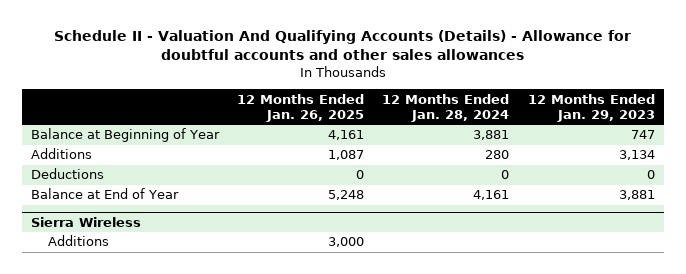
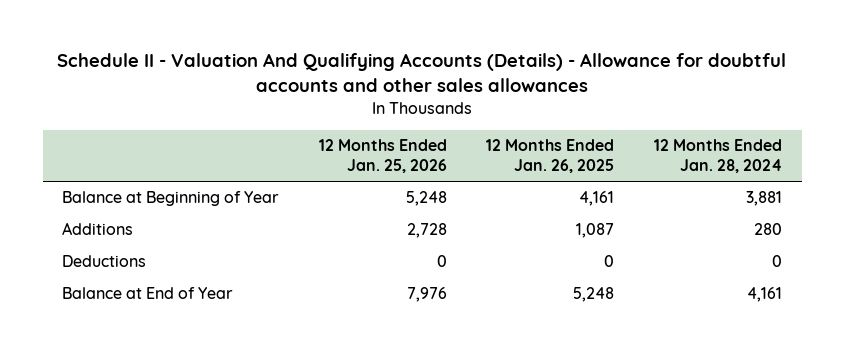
- | 12 Months Ended Jan. 26, 2025 | 12 Months Ended Jan. 28, 2024 | 12 Months Ended Jan. 29, 2023
+ | 12 Months Ended Jan. 25, 2026 | 12 Months Ended Jan. 26, 2025 | 12 Months Ended Jan. 28, 2024
- Sierra Wireless
- Additions | 3,000 | |

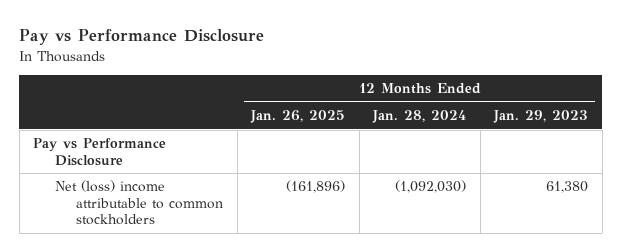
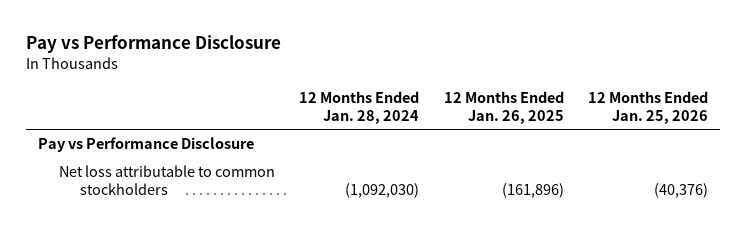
- | 12 Months Ended Jan. 26, 2025 | 12 Months Ended Jan. 28, 2024 | 12 Months Ended Jan. 29, 2023
+ | 12 Months Ended Jan. 28, 2024 | 12 Months Ended Jan. 26, 2025 | 12 Months Ended Jan. 25, 2026
- Net (loss) income attributable to common stockholders | (161,896) | (1,092,030) | 61,380
+ Net loss attributable to common stockholders | (1,092,030) | (161,896) | (40,376)

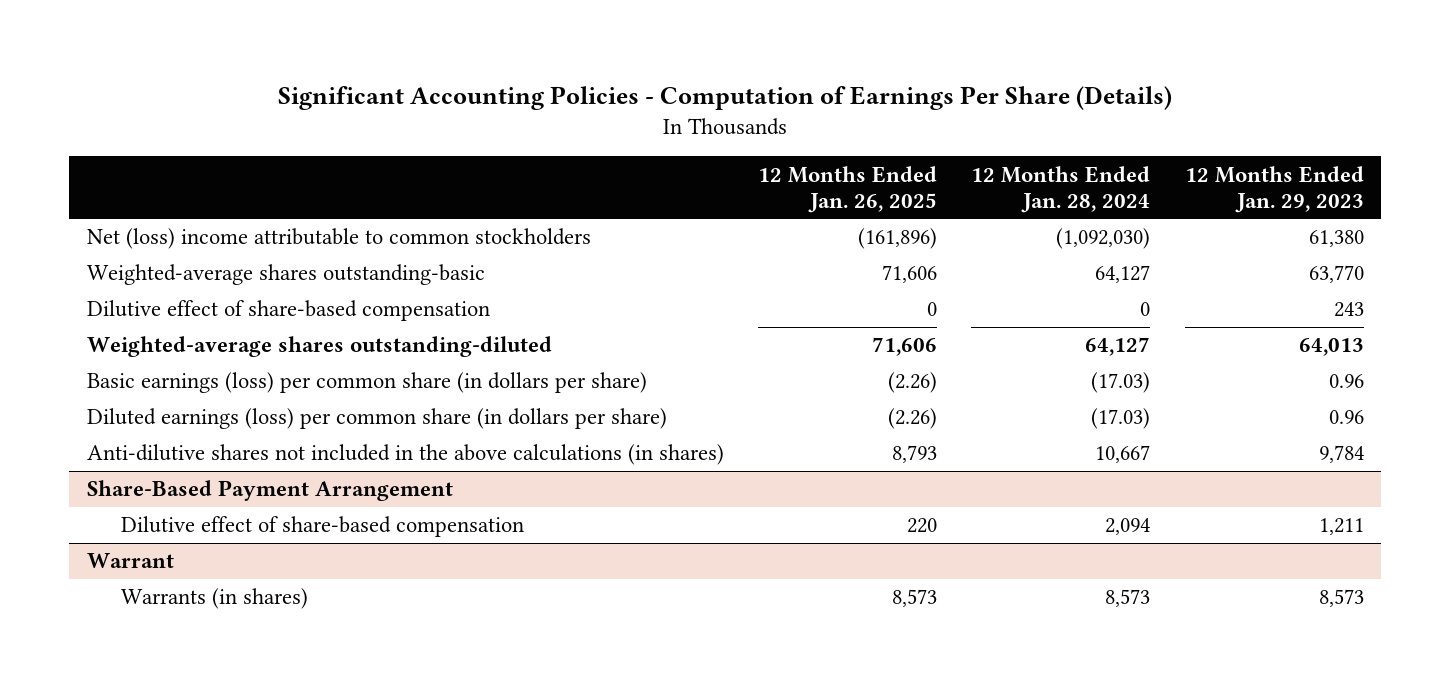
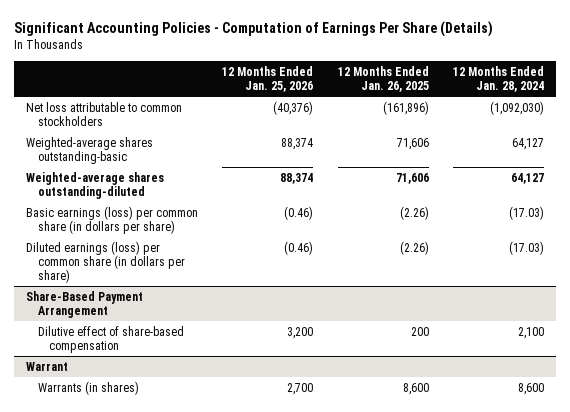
- | 12 Months Ended Jan. 26, 2025 | 12 Months Ended Jan. 28, 2024 | 12 Months Ended Jan. 29, 2023
+ | 12 Months Ended Jan. 25, 2026 | 12 Months Ended Jan. 26, 2025 | 12 Months Ended Jan. 28, 2024
- Net (loss) income attributable to common stockholders | (161,896) | (1,092,030) | 61,380
+ Net loss attributable to common stockholders | (40,376) | (161,896) | (1,092,030)
- Dilutive effect of share-based compensation | 0 | 0 | 243
- Anti-dilutive shares not included in the above calculations (in shares) | 8,793 | 10,667 | 9,784
@ Share-Based Payment Arrangement
- Dilutive effect of share-based compensation | 220 | 2,094 | 1,211
+ Dilutive effect of share-based compensation | 3,200 | 200 | 2,100
@ Warrant
- Warrants (in shares) | 8,573 | 8,573 | 8,573
+ Warrants (in shares) | 2,700 | 8,600 | 8,600

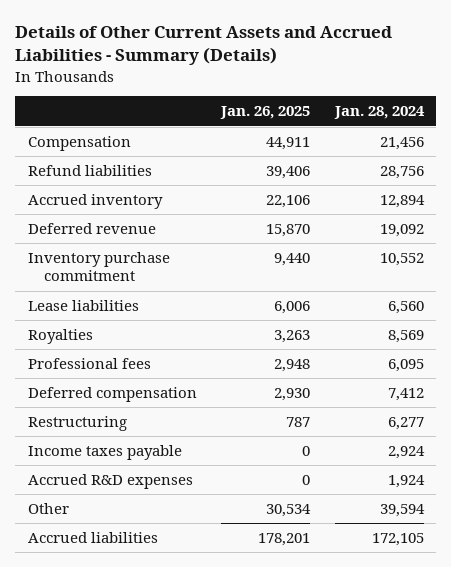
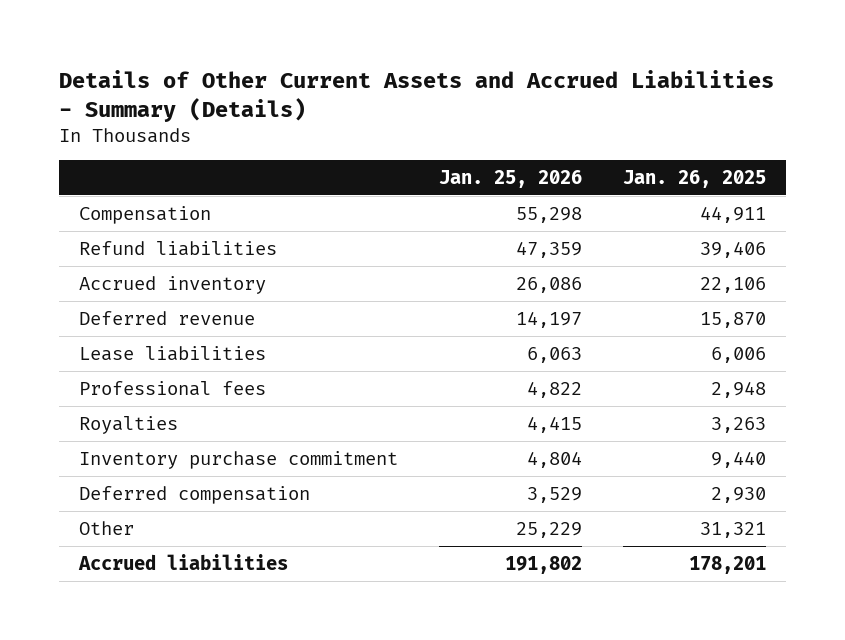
- | Jan. 26, 2025 | Jan. 28, 2024
+ | Jan. 25, 2026 | Jan. 26, 2025
moved down: Royalties | 4,415 | 3,263
moved down: Inventory purchase commitment | 4,804 | 9,440
- Restructuring | 787 | 6,277
- Income taxes payable | 0 | 2,924
- Accrued R&D expenses | 0 | 1,924
- Other | 30,534 | 39,594
+ Other | 25,229 | 31,321

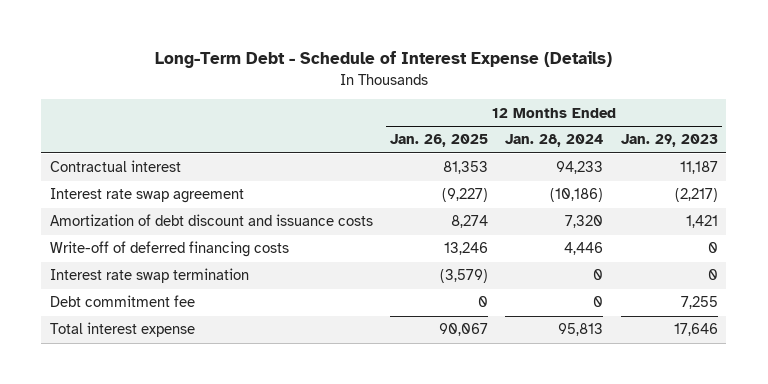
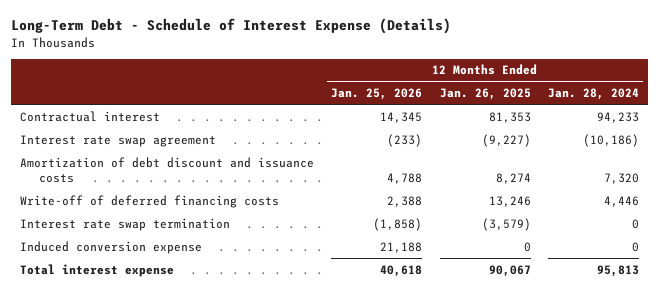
- | 12 Months Ended Jan. 26, 2025 | 12 Months Ended Jan. 28, 2024 | 12 Months Ended Jan. 29, 2023
+ | 12 Months Ended Jan. 25, 2026 | 12 Months Ended Jan. 26, 2025 | 12 Months Ended Jan. 28, 2024
- Debt commitment fee | 0 | 0 | 7,255
+ Induced conversion expense | 21,188 | 0 | 0

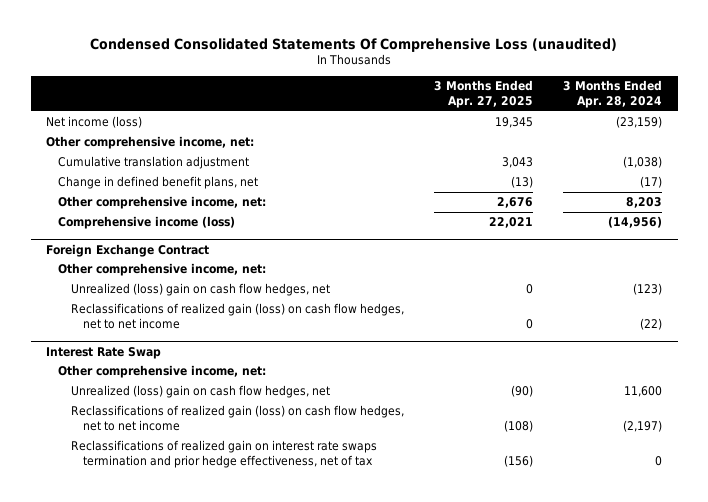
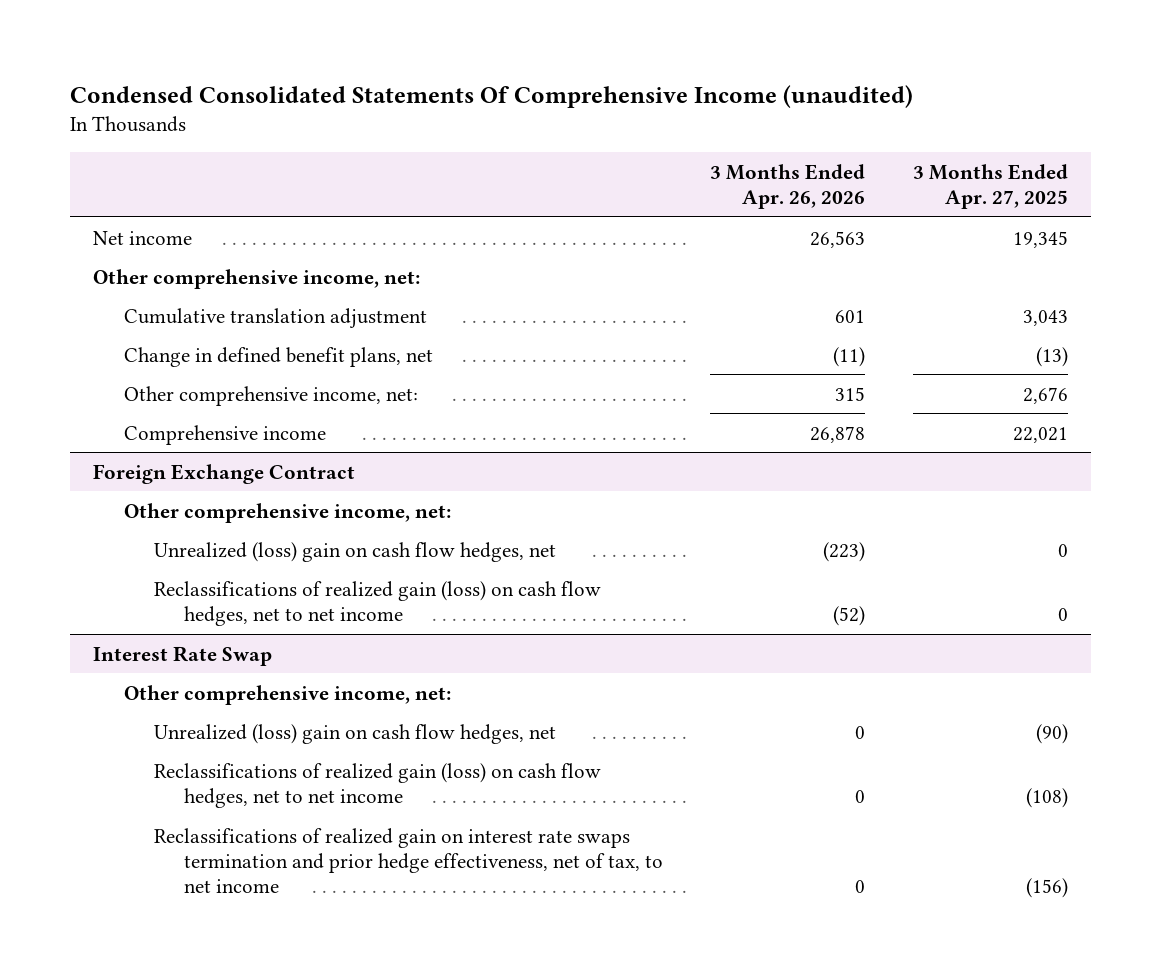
- Condensed Consolidated Statements Of Comprehensive Loss (unaudited)
+ Condensed Consolidated Statements Of Comprehensive Income (unaudited)
- | 3 Months Ended Apr. 27, 2025 | 3 Months Ended Apr. 28, 2024
+ | 3 Months Ended Apr. 26, 2026 | 3 Months Ended Apr. 27, 2025
- Net income (loss) | 19,345 | (23,159)
+ Net income | 26,563 | 19,345
- Comprehensive income (loss) | 22,021 | (14,956)
+ Comprehensive income | 26,878 | 22,021
@ Interest Rate Swap
- Reclassifications of realized gain on interest rate swaps termination and prior hedge effectiveness, net of tax | (156) | 0
+ Reclassifications of realized gain on interest rate swaps termination and prior hedge effectiveness, net of tax, to net income | 0 | (156)

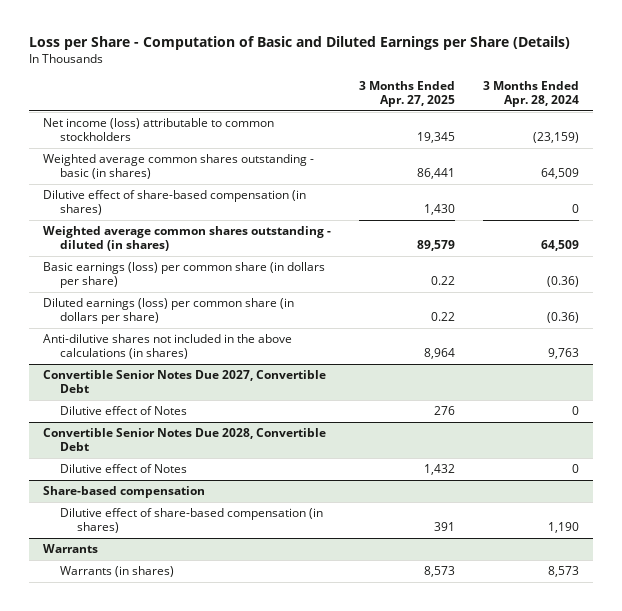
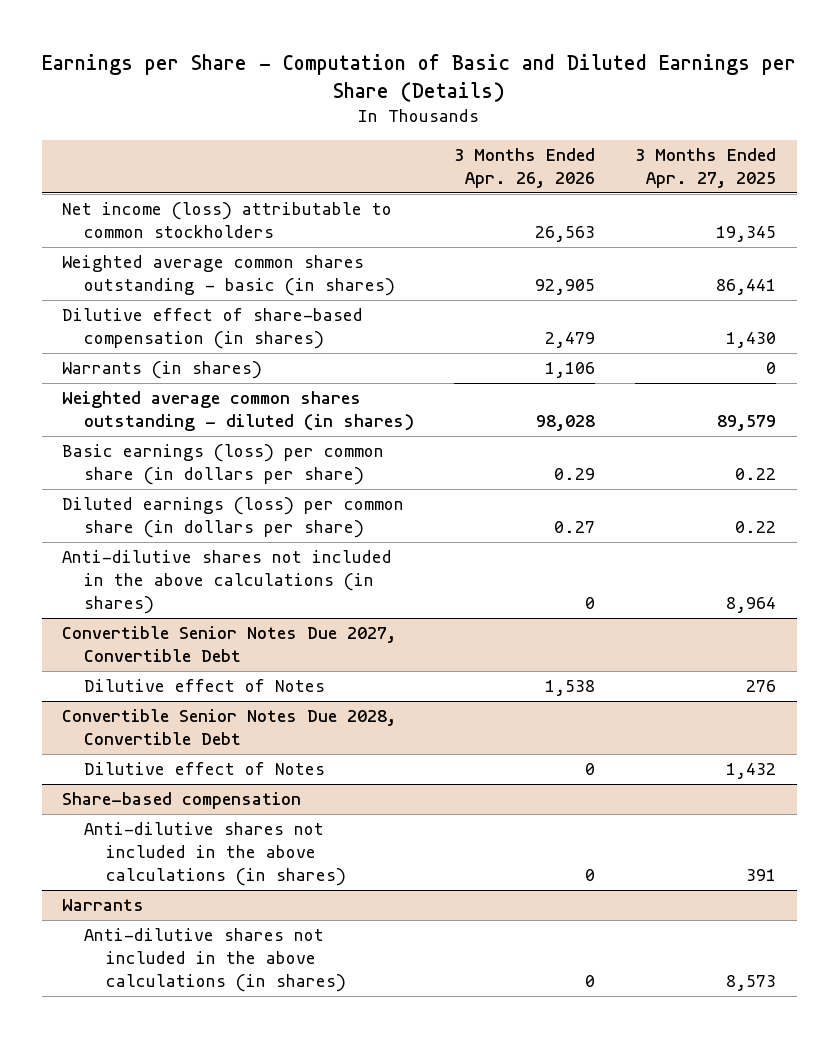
- Loss per Share - Computation of Basic and Diluted Earnings per Share (Details)
+ Earnings per Share - Computation of Basic and Diluted Earnings per Share (Details)
- | 3 Months Ended Apr. 27, 2025 | 3 Months Ended Apr. 28, 2024
+ | 3 Months Ended Apr. 26, 2026 | 3 Months Ended Apr. 27, 2025
+ Warrants (in shares) | 1,106 | 0
@ Share-based compensation
- Dilutive effect of share-based compensation (in shares) | 391 | 1,190
+ Anti-dilutive shares not included in the above calculations (in shares) | 0 | 391
@ Warrants
- Warrants (in shares) | 8,573 | 8,573
+ Anti-dilutive shares not included in the above calculations (in shares) | 0 | 8,573

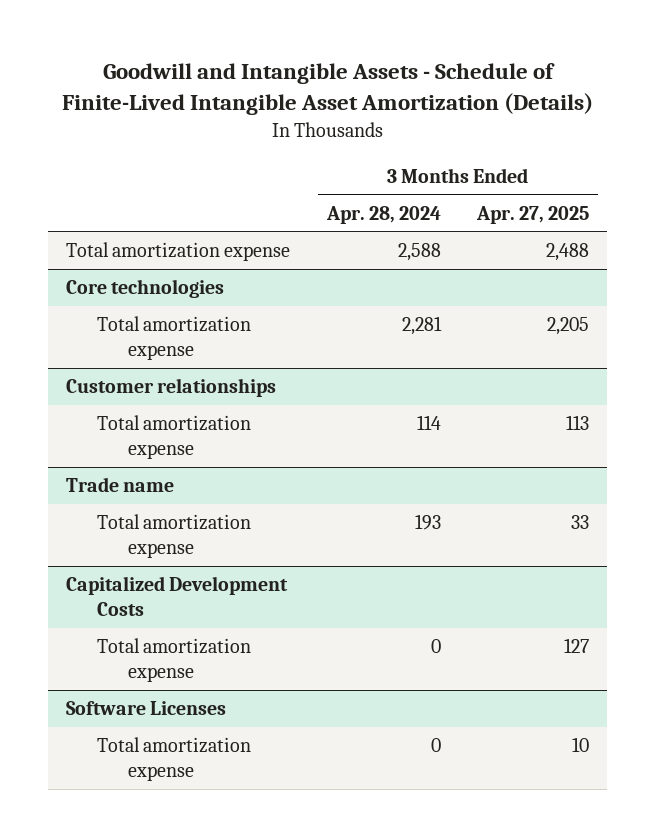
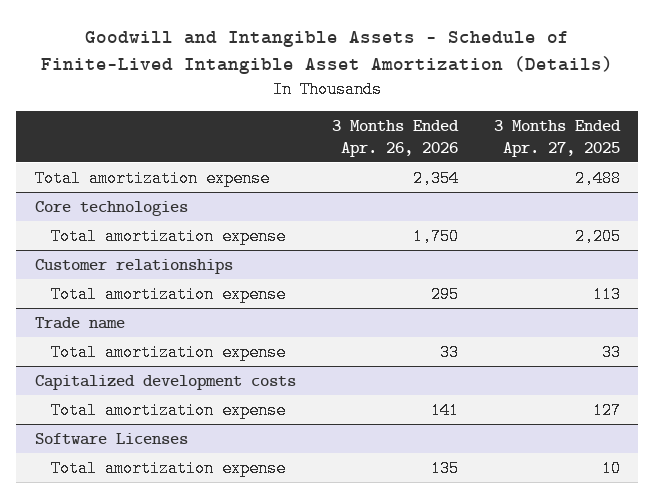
- | 3 Months Ended Apr. 28, 2024 | 3 Months Ended Apr. 27, 2025
+ | 3 Months Ended Apr. 26, 2026 | 3 Months Ended Apr. 27, 2025
- Capitalized Development Costs
+ Capitalized development costs

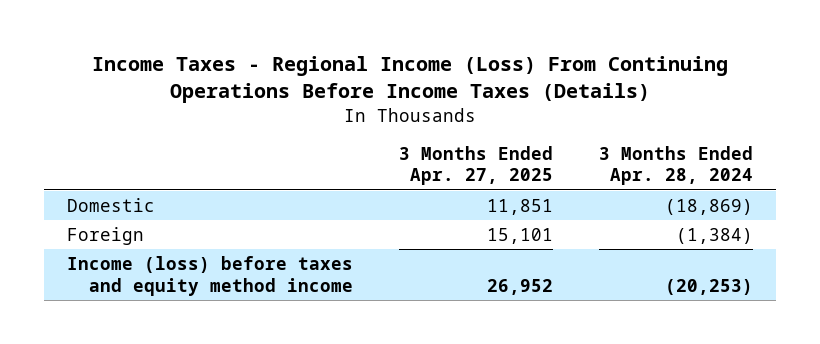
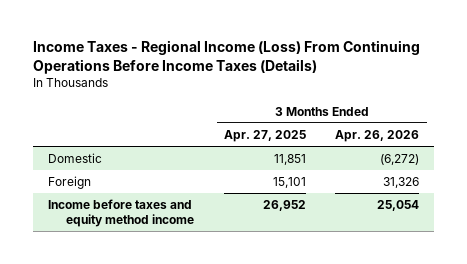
- | 3 Months Ended Apr. 27, 2025 | 3 Months Ended Apr. 28, 2024
+ | 3 Months Ended Apr. 27, 2025 | 3 Months Ended Apr. 26, 2026
- Income (loss) before taxes and equity method income | 26,952 | (20,253)
+ Income before taxes and equity method income | 26,952 | 25,054

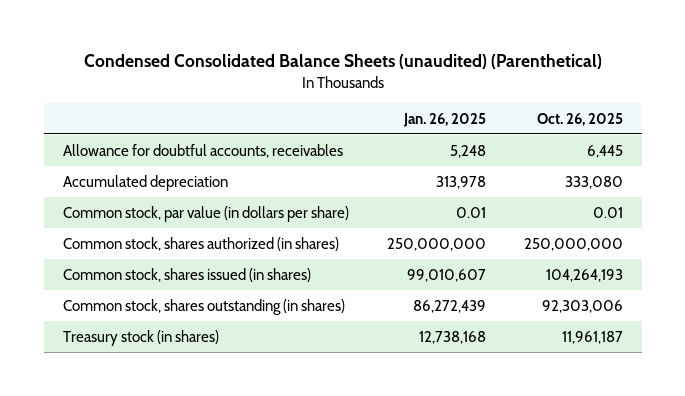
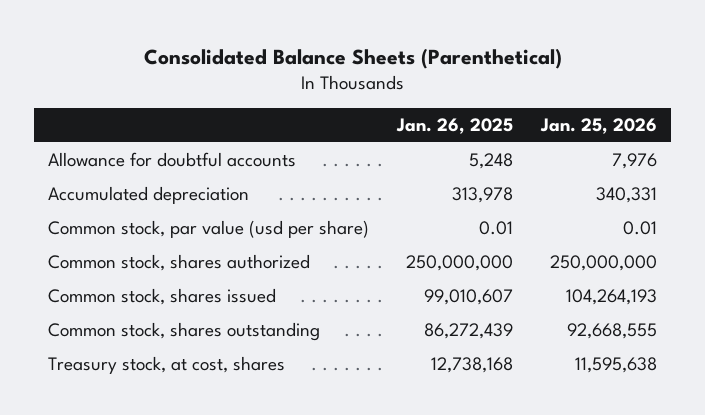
- Condensed Consolidated Balance Sheets (unaudited) (Parenthetical)
+ Consolidated Balance Sheets (Parenthetical)
- | Jan. 26, 2025 | Oct. 26, 2025
+ | Jan. 26, 2025 | Jan. 25, 2026
- Allowance for doubtful accounts, receivables | 5,248 | 6,445
+ Allowance for doubtful accounts | 5,248 | 7,976
- Common stock, par value (in dollars per share) | 0.01 | 0.01
- Common stock, shares authorized (in shares) | 250,000,000 | 250,000,000
- Common stock, shares issued (in shares) | 99,010,607 | 104,264,193
- Common stock, shares outstanding (in shares) | 86,272,439 | 92,303,006
- Treasury stock (in shares) | 12,738,168 | 11,961,187
+ Common stock, par value (usd per share) | 0.01 | 0.01
+ Common stock, shares authorized | 250,000,000 | 250,000,000
+ Common stock, shares issued | 99,010,607 | 104,264,193
+ Common stock, shares outstanding | 86,272,439 | 92,668,555
+ Treasury stock, at cost, shares | 12,738,168 | 11,595,638

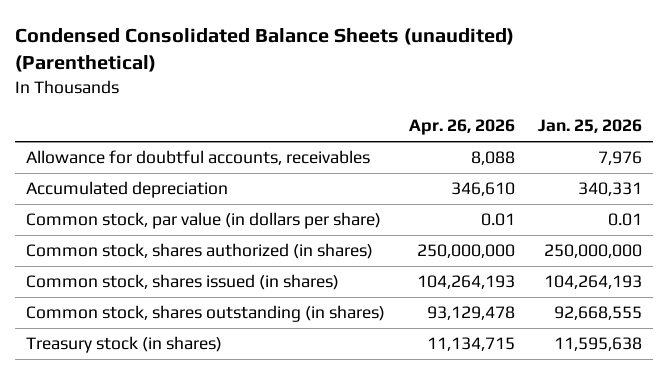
- Consolidated Balance Sheets (Parenthetical)
+ Condensed Consolidated Balance Sheets (unaudited) (Parenthetical)
- | Jan. 26, 2025 | Jan. 25, 2026
+ | Apr. 26, 2026 | Jan. 25, 2026
- Allowance for doubtful accounts | 5,248 | 7,976
+ Allowance for doubtful accounts, receivables | 8,088 | 7,976
- Common stock, par value (usd per share) | 0.01 | 0.01
- Common stock, shares authorized | 250,000,000 | 250,000,000
- Common stock, shares issued | 99,010,607 | 104,264,193
- Common stock, shares outstanding | 86,272,439 | 92,668,555
- Treasury stock, at cost, shares | 12,738,168 | 11,595,638
+ Common stock, par value (in dollars per share) | 0.01 | 0.01
+ Common stock, shares authorized (in shares) | 250,000,000 | 250,000,000
+ Common stock, shares issued (in shares) | 104,264,193 | 104,264,193
+ Common stock, shares outstanding (in shares) | 93,129,478 | 92,668,555
+ Treasury stock (in shares) | 11,134,715 | 11,595,638

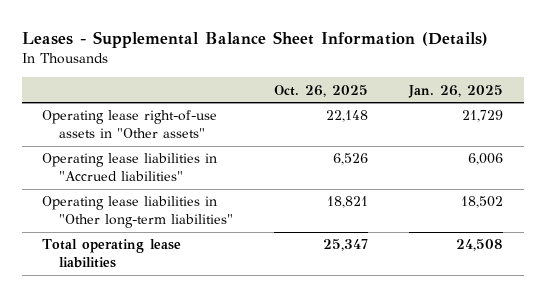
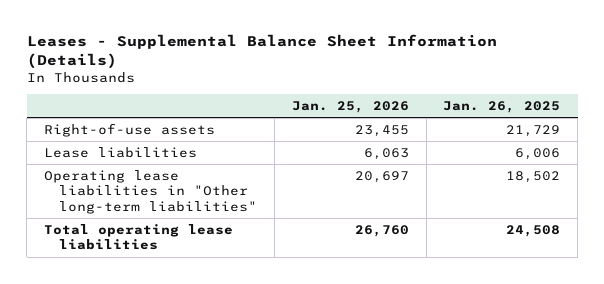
- | Oct. 26, 2025 | Jan. 26, 2025
+ | Jan. 25, 2026 | Jan. 26, 2025
- Operating lease right-of-use assets in "Other assets" | 22,148 | 21,729
- Operating lease liabilities in "Accrued liabilities" | 6,526 | 6,006
+ Right-of-use assets | 23,455 | 21,729
+ Lease liabilities | 6,063 | 6,006

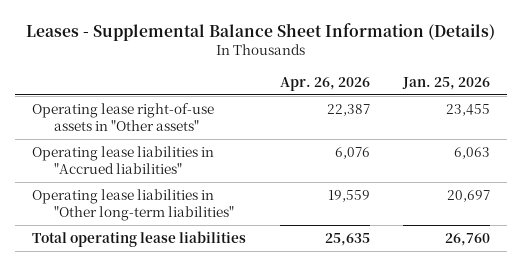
- | Jan. 25, 2026 | Jan. 26, 2025
+ | Apr. 26, 2026 | Jan. 25, 2026
- Right-of-use assets | 23,455 | 21,729
- Lease liabilities | 6,063 | 6,006
+ Operating lease right-of-use assets in "Other assets" | 22,387 | 23,455
+ Operating lease liabilities in "Accrued liabilities" | 6,076 | 6,063

